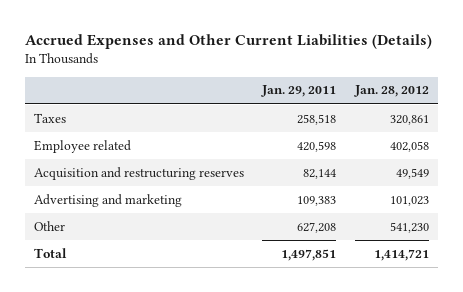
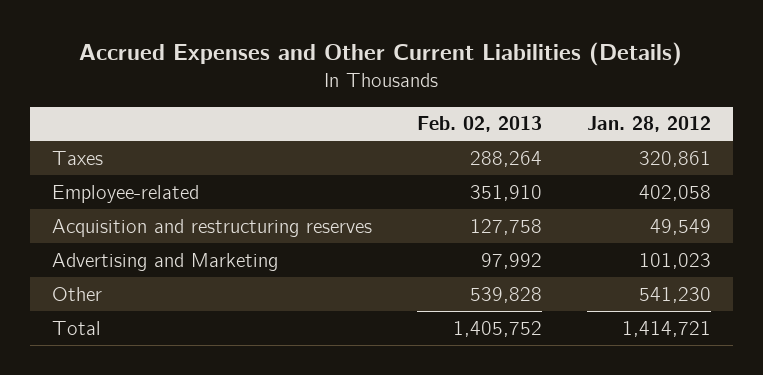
- | Jan. 29, 2011 | Jan. 28, 2012
+ | Feb. 02, 2013 | Jan. 28, 2012
- Employee related | 420,598 | 402,058
+ Employee-related | 351,910 | 402,058
- Advertising and marketing | 109,383 | 101,023
+ Advertising and Marketing | 97,992 | 101,023

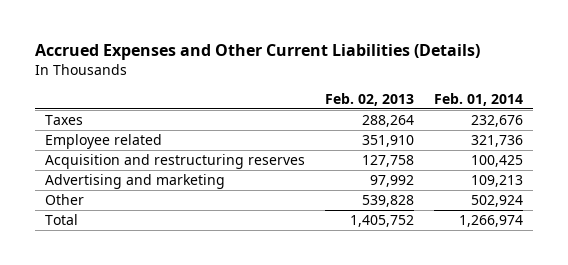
- | Feb. 02, 2013 | Jan. 28, 2012
+ | Feb. 02, 2013 | Feb. 01, 2014
- Employee-related | 351,910 | 402,058
+ Employee related | 351,910 | 321,736
- Advertising and Marketing | 97,992 | 101,023
+ Advertising and marketing | 97,992 | 109,213

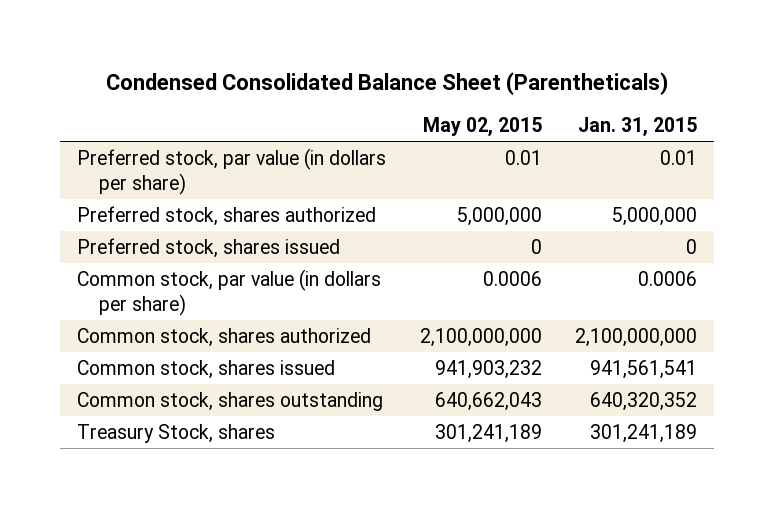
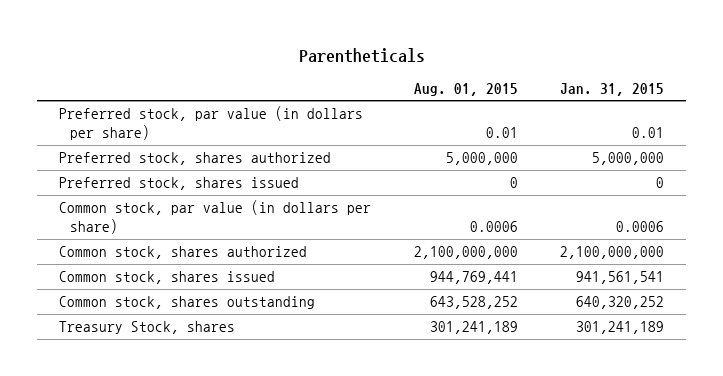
- Condensed Consolidated Balance Sheet (Parentheticals)
+ Parentheticals
- | May 02, 2015 | Jan. 31, 2015
+ | Aug. 01, 2015 | Jan. 31, 2015
- Common stock, shares outstanding | 640,662,043 | 640,320,352
+ Common stock, shares outstanding | 643,528,252 | 640,320,252

